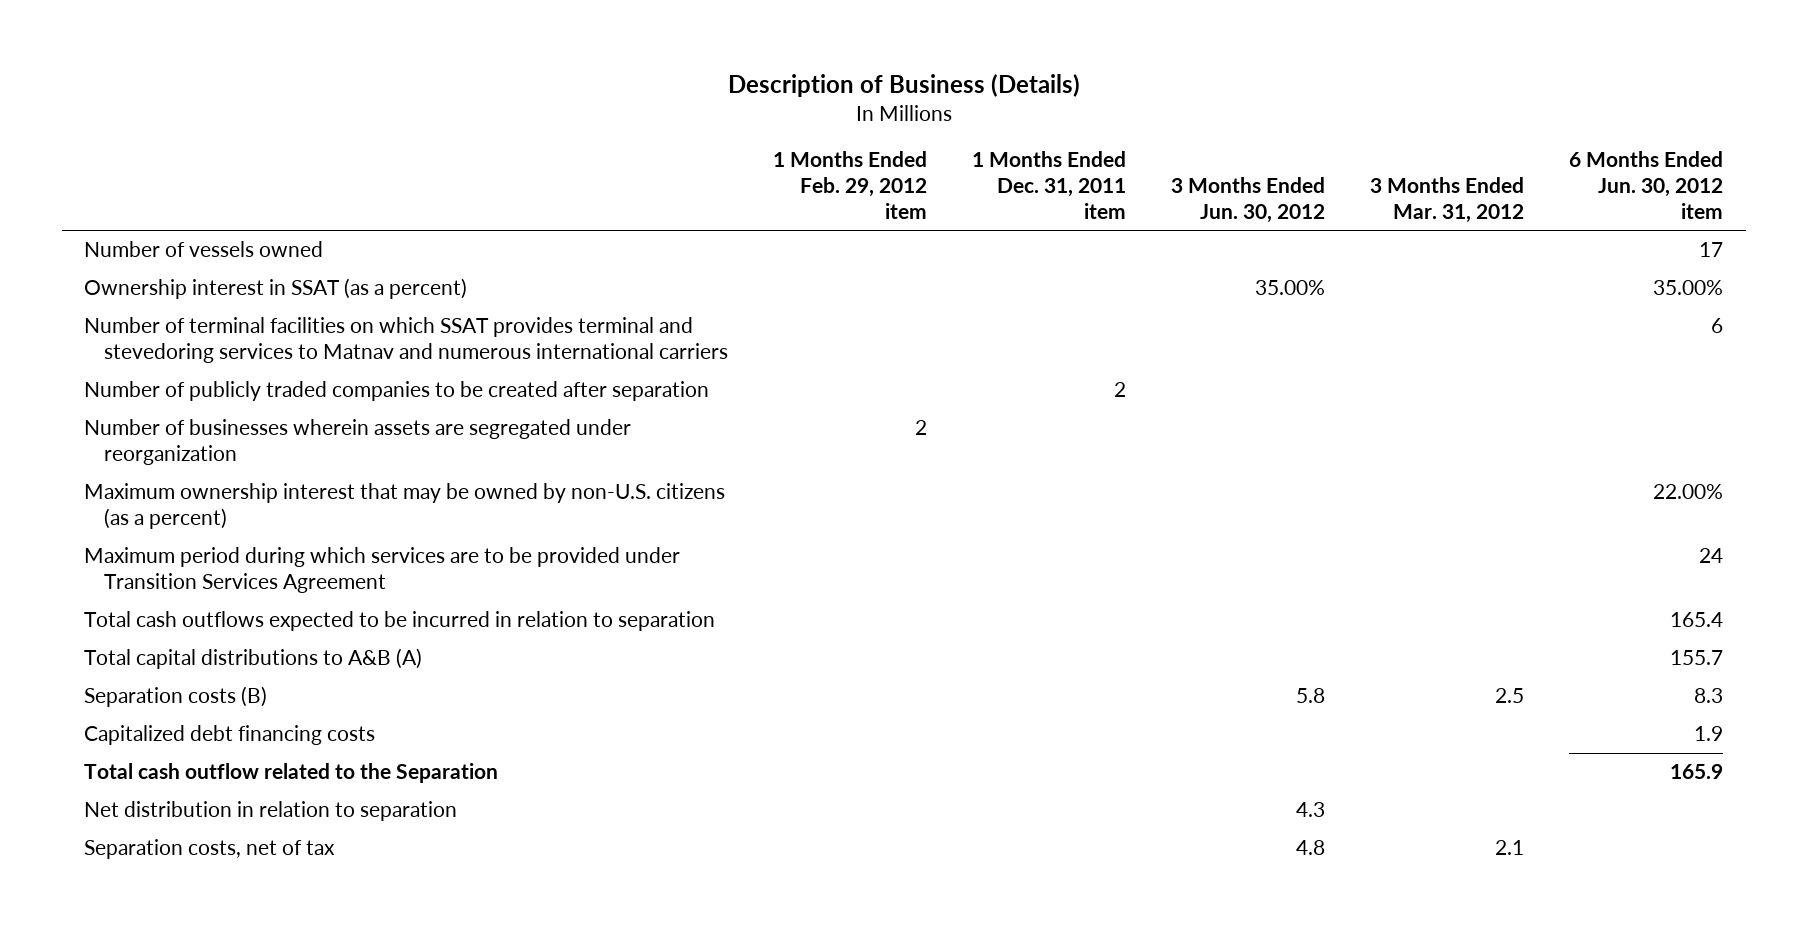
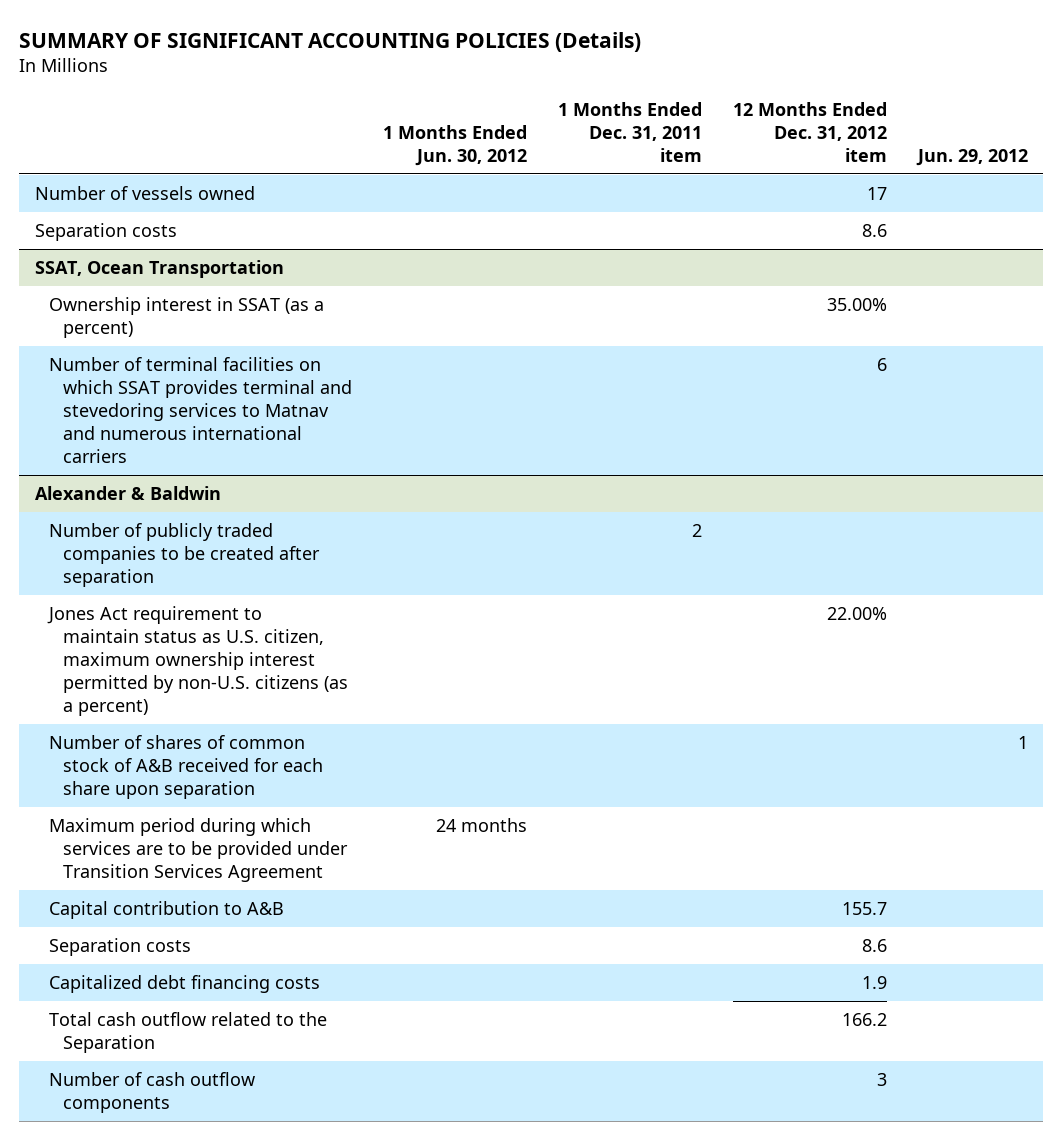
- Description of Business (Details)
+ SUMMARY OF SIGNIFICANT ACCOUNTING POLICIES (Details)
- | 1 Months Ended Feb. 29, 2012 item | 1 Months Ended Dec. 31, 2011 item | 3 Months Ended Jun. 30, 2012 | 3 Months Ended Mar. 31, 2012 | 6 Months Ended Jun. 30, 2012 item
+ | 1 Months Ended Jun. 30, 2012 | 1 Months Ended Dec. 31, 2011 item | 12 Months Ended Dec. 31, 2012 item | Jun. 29, 2012
- Ownership interest in SSAT (as a percent) | | | 35.00% | | 35.00%
- Number of terminal facilities on which SSAT provides terminal and stevedoring services to Matnav and numerous international carriers | | | | | 6
- Number of publicly traded companies to be created after separation | | 2 | | |
- Number of businesses wherein assets are segregated under reorganization | 2 | | | |
- Maximum ownership interest that may be owned by non-U.S. citizens (as a percent) | | | | | 22.00%
- Maximum period during which services are to be provided under Transition Services Agreement | | | | | 24
- Total cash outflows expected to be incurred in relation to separation | | | | | 165.4
- Total capital distributions to A&B (A) | | | | | 155.7
- Separation costs (B) | | | 5.8 | 2.5 | 8.3
- Capitalized debt financing costs | | | | | 1.9
- Total cash outflow related to the Separation | | | | | 165.9
- Net distribution in relation to separation | | | 4.3 | |
- Separation costs, net of tax | | | 4.8 | 2.1 |
+ Separation costs | | | 8.6 |
+ SSAT, Ocean Transportation
+ Ownership interest in SSAT (as a percent) | | | 35.00% |
+ Number of terminal facilities on which SSAT provides terminal and stevedoring services to Matnav and numerous international carriers | | | 6 |
+ Alexander & Baldwin
+ Number of publicly traded companies to be created after separation | | 2 | |
+ Jones Act requirement to maintain status as U.S. citizen, maximum ownership interest permitted by non-U.S. citizens (as a percent) | | | 22.00% |
+ Number of shares of common stock of A&B received for each share upon separation | | | | 1
+ Maximum period during which services are to be provided under Transition Services Agreement | 24 months | | |
+ Capital contribution to A&B | | | 155.7 |
+ Separation costs | | | 8.6 |
+ Capitalized debt financing costs | | | 1.9 |
+ Total cash outflow related to the Separation | | | 166.2 |
+ Number of cash outflow components | | | 3 |

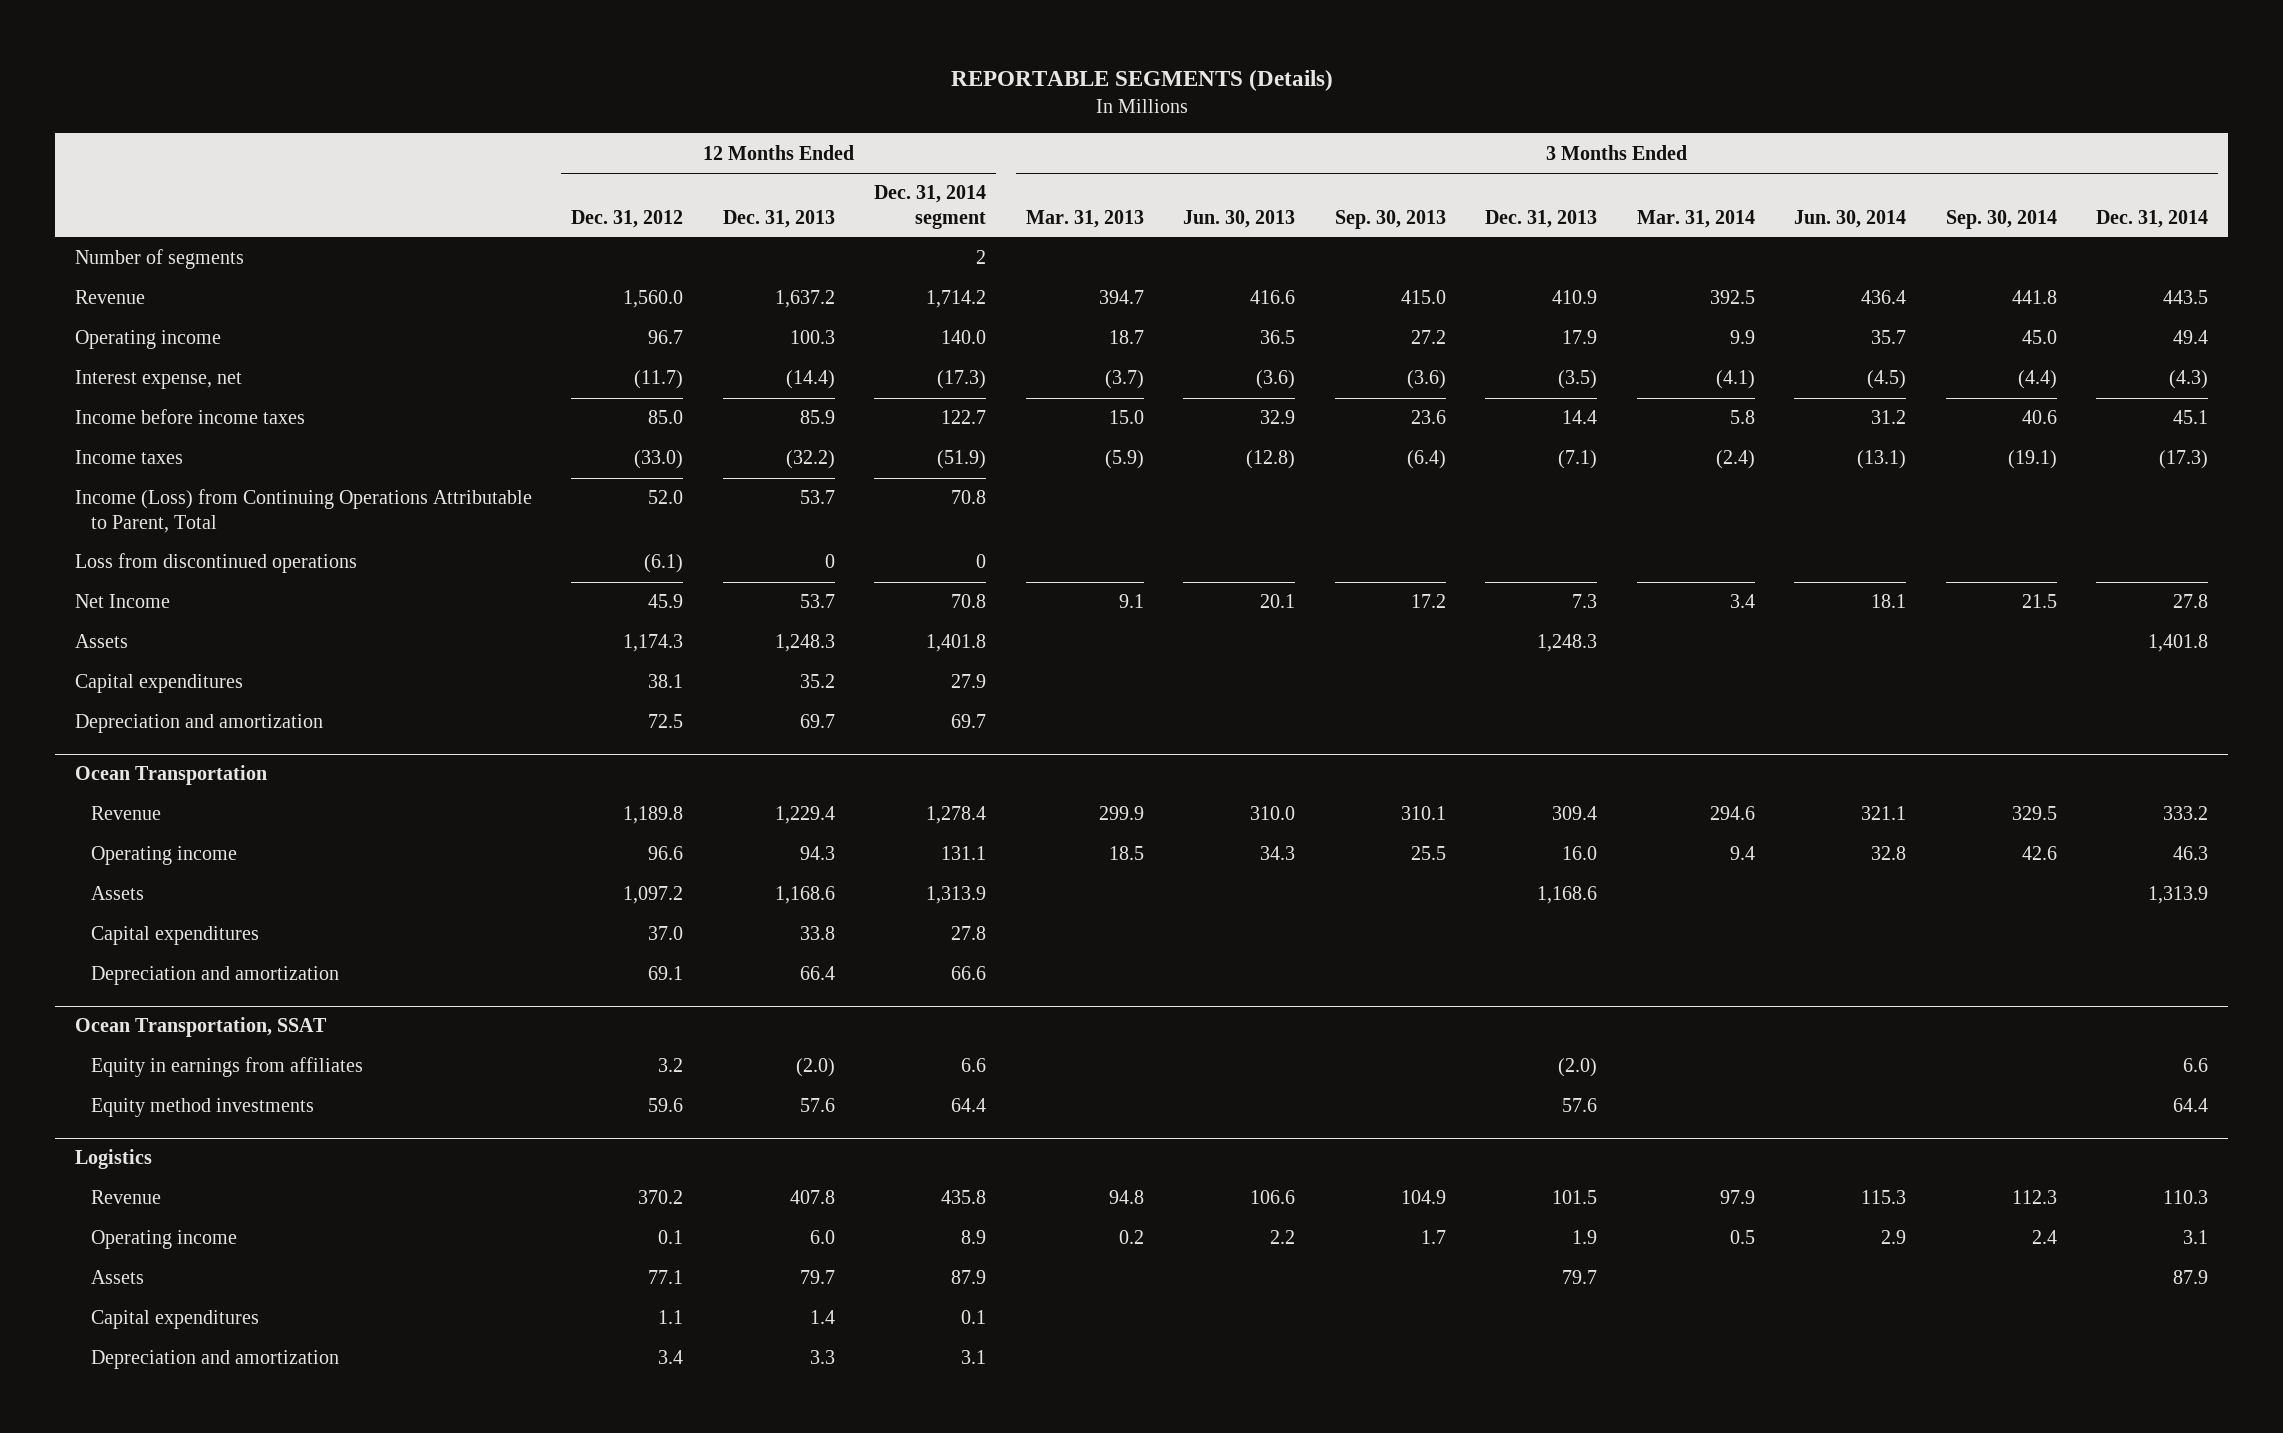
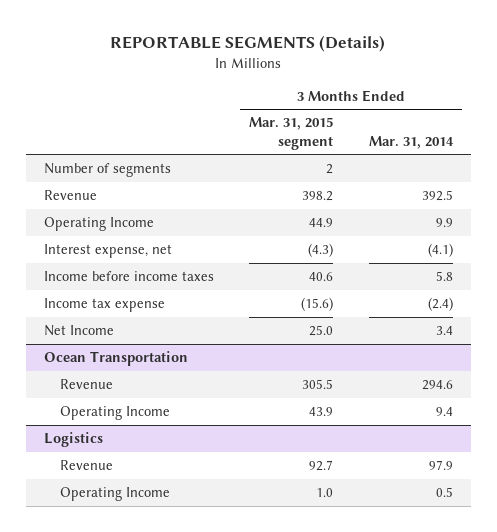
- | 12 Months Ended Dec. 31, 2012 | 12 Months Ended Dec. 31, 2013 | 12 Months Ended Dec. 31, 2014 segment | 3 Months Ended Mar. 31, 2013 | 3 Months Ended Jun. 30, 2013 | 3 Months Ended Sep. 30, 2013 | 3 Months Ended Dec. 31, 2013 | 3 Months Ended Mar. 31, 2014 | 3 Months Ended Jun. 30, 2014 | 3 Months Ended Sep. 30, 2014 | 3 Months Ended Dec. 31, 2014
+ | 3 Months Ended Mar. 31, 2015 segment | 3 Months Ended Mar. 31, 2014
- Operating income | 96.7 | 100.3 | 140.0 | 18.7 | 36.5 | 27.2 | 17.9 | 9.9 | 35.7 | 45.0 | 49.4
+ Operating Income | 44.9 | 9.9
- Income taxes | (33.0) | (32.2) | (51.9) | (5.9) | (12.8) | (6.4) | (7.1) | (2.4) | (13.1) | (19.1) | (17.3)
- Income (Loss) from Continuing Operations Attributable to Parent, Total | 52.0 | 53.7 | 70.8 | | | | | | | |
- Loss from discontinued operations | (6.1) | 0 | 0 | | | | | | | |
+ Income tax expense | (15.6) | (2.4)
- Assets | 1,174.3 | 1,248.3 | 1,401.8 | | | | 1,248.3 | | | | 1,401.8
- Capital expenditures | 38.1 | 35.2 | 27.9 | | | | | | | |
- Depreciation and amortization | 72.5 | 69.7 | 69.7 | | | | | | | |
@ Ocean Transportation
- Operating income | 96.6 | 94.3 | 131.1 | 18.5 | 34.3 | 25.5 | 16.0 | 9.4 | 32.8 | 42.6 | 46.3
- Assets | 1,097.2 | 1,168.6 | 1,313.9 | | | | 1,168.6 | | | | 1,313.9
- Capital expenditures | 37.0 | 33.8 | 27.8 | | | | | | | |
- Depreciation and amortization | 69.1 | 66.4 | 66.6 | | | | | | | |
- Ocean Transportation, SSAT
- Equity in earnings from affiliates | 3.2 | (2.0) | 6.6 | | | | (2.0) | | | | 6.6
- Equity method investments | 59.6 | 57.6 | 64.4 | | | | 57.6 | | | | 64.4
@ Ocean Transportation
+ Operating Income | 43.9 | 9.4
@ Logistics
- Operating income | 0.1 | 6.0 | 8.9 | 0.2 | 2.2 | 1.7 | 1.9 | 0.5 | 2.9 | 2.4 | 3.1
- Assets | 77.1 | 79.7 | 87.9 | | | | 79.7 | | | | 87.9
- Capital expenditures | 1.1 | 1.4 | 0.1 | | | | | | | |
- Depreciation and amortization | 3.4 | 3.3 | 3.1 | | | | | | | |
+ Operating Income | 1.0 | 0.5

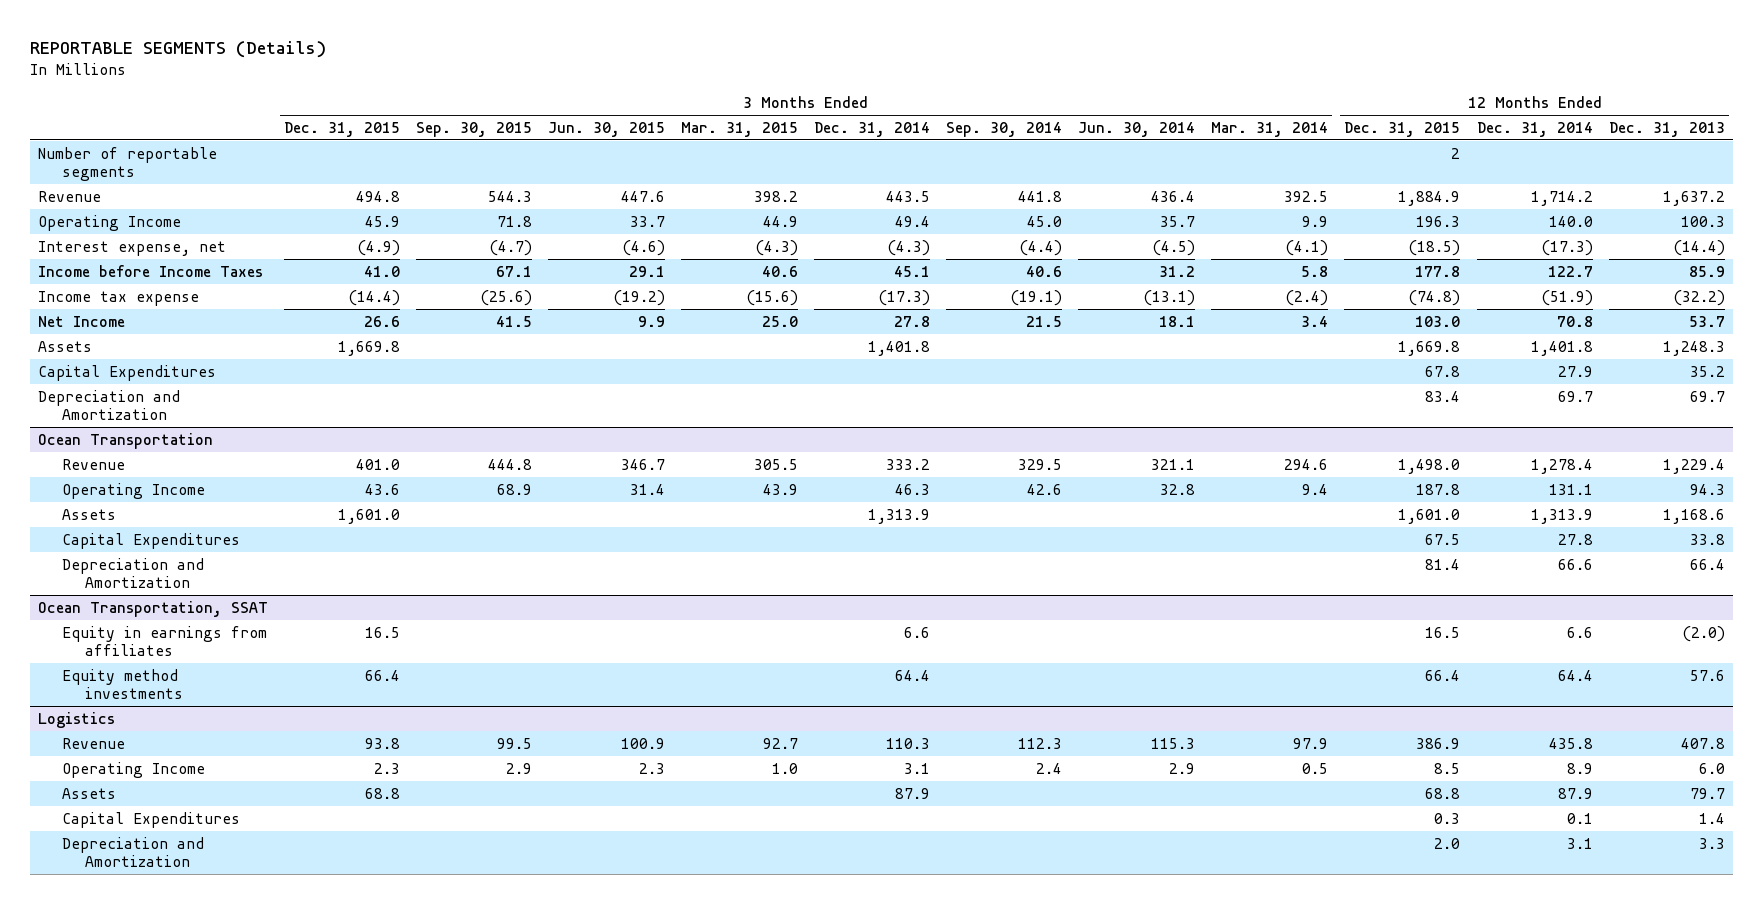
- | 3 Months Ended Mar. 31, 2015 segment | 3 Months Ended Mar. 31, 2014
+ | 3 Months Ended Dec. 31, 2015 | 3 Months Ended Sep. 30, 2015 | 3 Months Ended Jun. 30, 2015 | 3 Months Ended Mar. 31, 2015 | 3 Months Ended Dec. 31, 2014 | 3 Months Ended Sep. 30, 2014 | 3 Months Ended Jun. 30, 2014 | 3 Months Ended Mar. 31, 2014 | 12 Months Ended Dec. 31, 2015 | 12 Months Ended Dec. 31, 2014 | 12 Months Ended Dec. 31, 2013
- Number of segments | 2 |
+ Number of reportable segments | | | | | | | | | 2 | |
- Income before income taxes | 40.6 | 5.8
+ Income before Income Taxes | 41.0 | 67.1 | 29.1 | 40.6 | 45.1 | 40.6 | 31.2 | 5.8 | 177.8 | 122.7 | 85.9
+ Assets | 1,669.8 | | | | 1,401.8 | | | | 1,669.8 | 1,401.8 | 1,248.3
+ Capital Expenditures | | | | | | | | | 67.8 | 27.9 | 35.2
+ Depreciation and Amortization | | | | | | | | | 83.4 | 69.7 | 69.7
@ Ocean Transportation
+ Assets | 1,601.0 | | | | 1,313.9 | | | | 1,601.0 | 1,313.9 | 1,168.6
+ Capital Expenditures | | | | | | | | | 67.5 | 27.8 | 33.8
+ Depreciation and Amortization | | | | | | | | | 81.4 | 66.6 | 66.4
+ Ocean Transportation, SSAT
+ Equity in earnings from affiliates | 16.5 | | | | 6.6 | | | | 16.5 | 6.6 | (2.0)
+ Equity method investments | 66.4 | | | | 64.4 | | | | 66.4 | 64.4 | 57.6
@ Logistics
+ Assets | 68.8 | | | | 87.9 | | | | 68.8 | 87.9 | 79.7
+ Capital Expenditures | | | | | | | | | 0.3 | 0.1 | 1.4
+ Depreciation and Amortization | | | | | | | | | 2.0 | 3.1 | 3.3

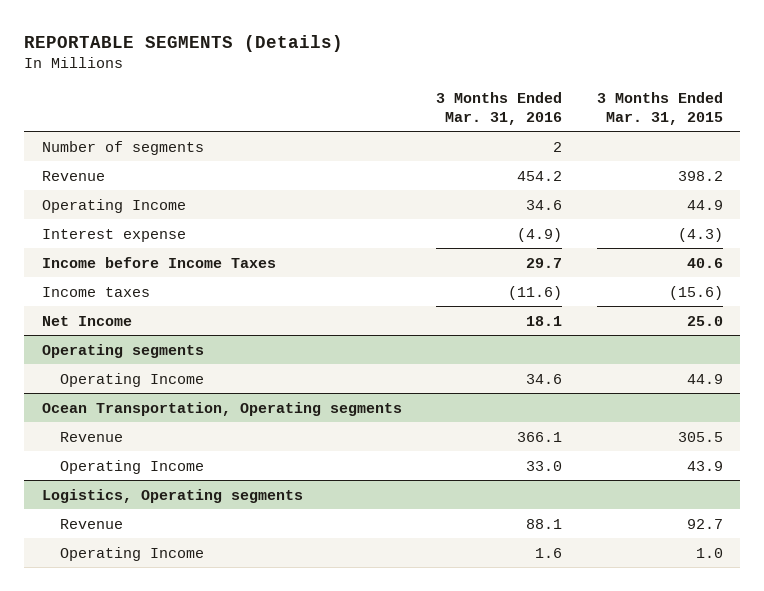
- | 3 Months Ended Dec. 31, 2015 | 3 Months Ended Sep. 30, 2015 | 3 Months Ended Jun. 30, 2015 | 3 Months Ended Mar. 31, 2015 | 3 Months Ended Dec. 31, 2014 | 3 Months Ended Sep. 30, 2014 | 3 Months Ended Jun. 30, 2014 | 3 Months Ended Mar. 31, 2014 | 12 Months Ended Dec. 31, 2015 | 12 Months Ended Dec. 31, 2014 | 12 Months Ended Dec. 31, 2013
+ | 3 Months Ended Mar. 31, 2016 | 3 Months Ended Mar. 31, 2015
- Number of reportable segments | | | | | | | | | 2 | |
+ Number of segments | 2 |
- Interest expense, net | (4.9) | (4.7) | (4.6) | (4.3) | (4.3) | (4.4) | (4.5) | (4.1) | (18.5) | (17.3) | (14.4)
+ Interest expense | (4.9) | (4.3)
- Income tax expense | (14.4) | (25.6) | (19.2) | (15.6) | (17.3) | (19.1) | (13.1) | (2.4) | (74.8) | (51.9) | (32.2)
+ Income taxes | (11.6) | (15.6)
- Assets | 1,669.8 | | | | 1,401.8 | | | | 1,669.8 | 1,401.8 | 1,248.3
- Capital Expenditures | | | | | | | | | 67.8 | 27.9 | 35.2
- Depreciation and Amortization | | | | | | | | | 83.4 | 69.7 | 69.7
- Ocean Transportation
+ Operating segments
+ Operating Income | 34.6 | 44.9
+ Ocean Transportation, Operating segments
- Assets | 1,601.0 | | | | 1,313.9 | | | | 1,601.0 | 1,313.9 | 1,168.6
- Capital Expenditures | | | | | | | | | 67.5 | 27.8 | 33.8
- Depreciation and Amortization | | | | | | | | | 81.4 | 66.6 | 66.4
- Ocean Transportation, SSAT
- Equity in earnings from affiliates | 16.5 | | | | 6.6 | | | | 16.5 | 6.6 | (2.0)
- Equity method investments | 66.4 | | | | 64.4 | | | | 66.4 | 64.4 | 57.6
- Logistics
+ Logistics, Operating segments
- Assets | 68.8 | | | | 87.9 | | | | 68.8 | 87.9 | 79.7
- Capital Expenditures | | | | | | | | | 0.3 | 0.1 | 1.4
- Depreciation and Amortization | | | | | | | | | 2.0 | 3.1 | 3.3

